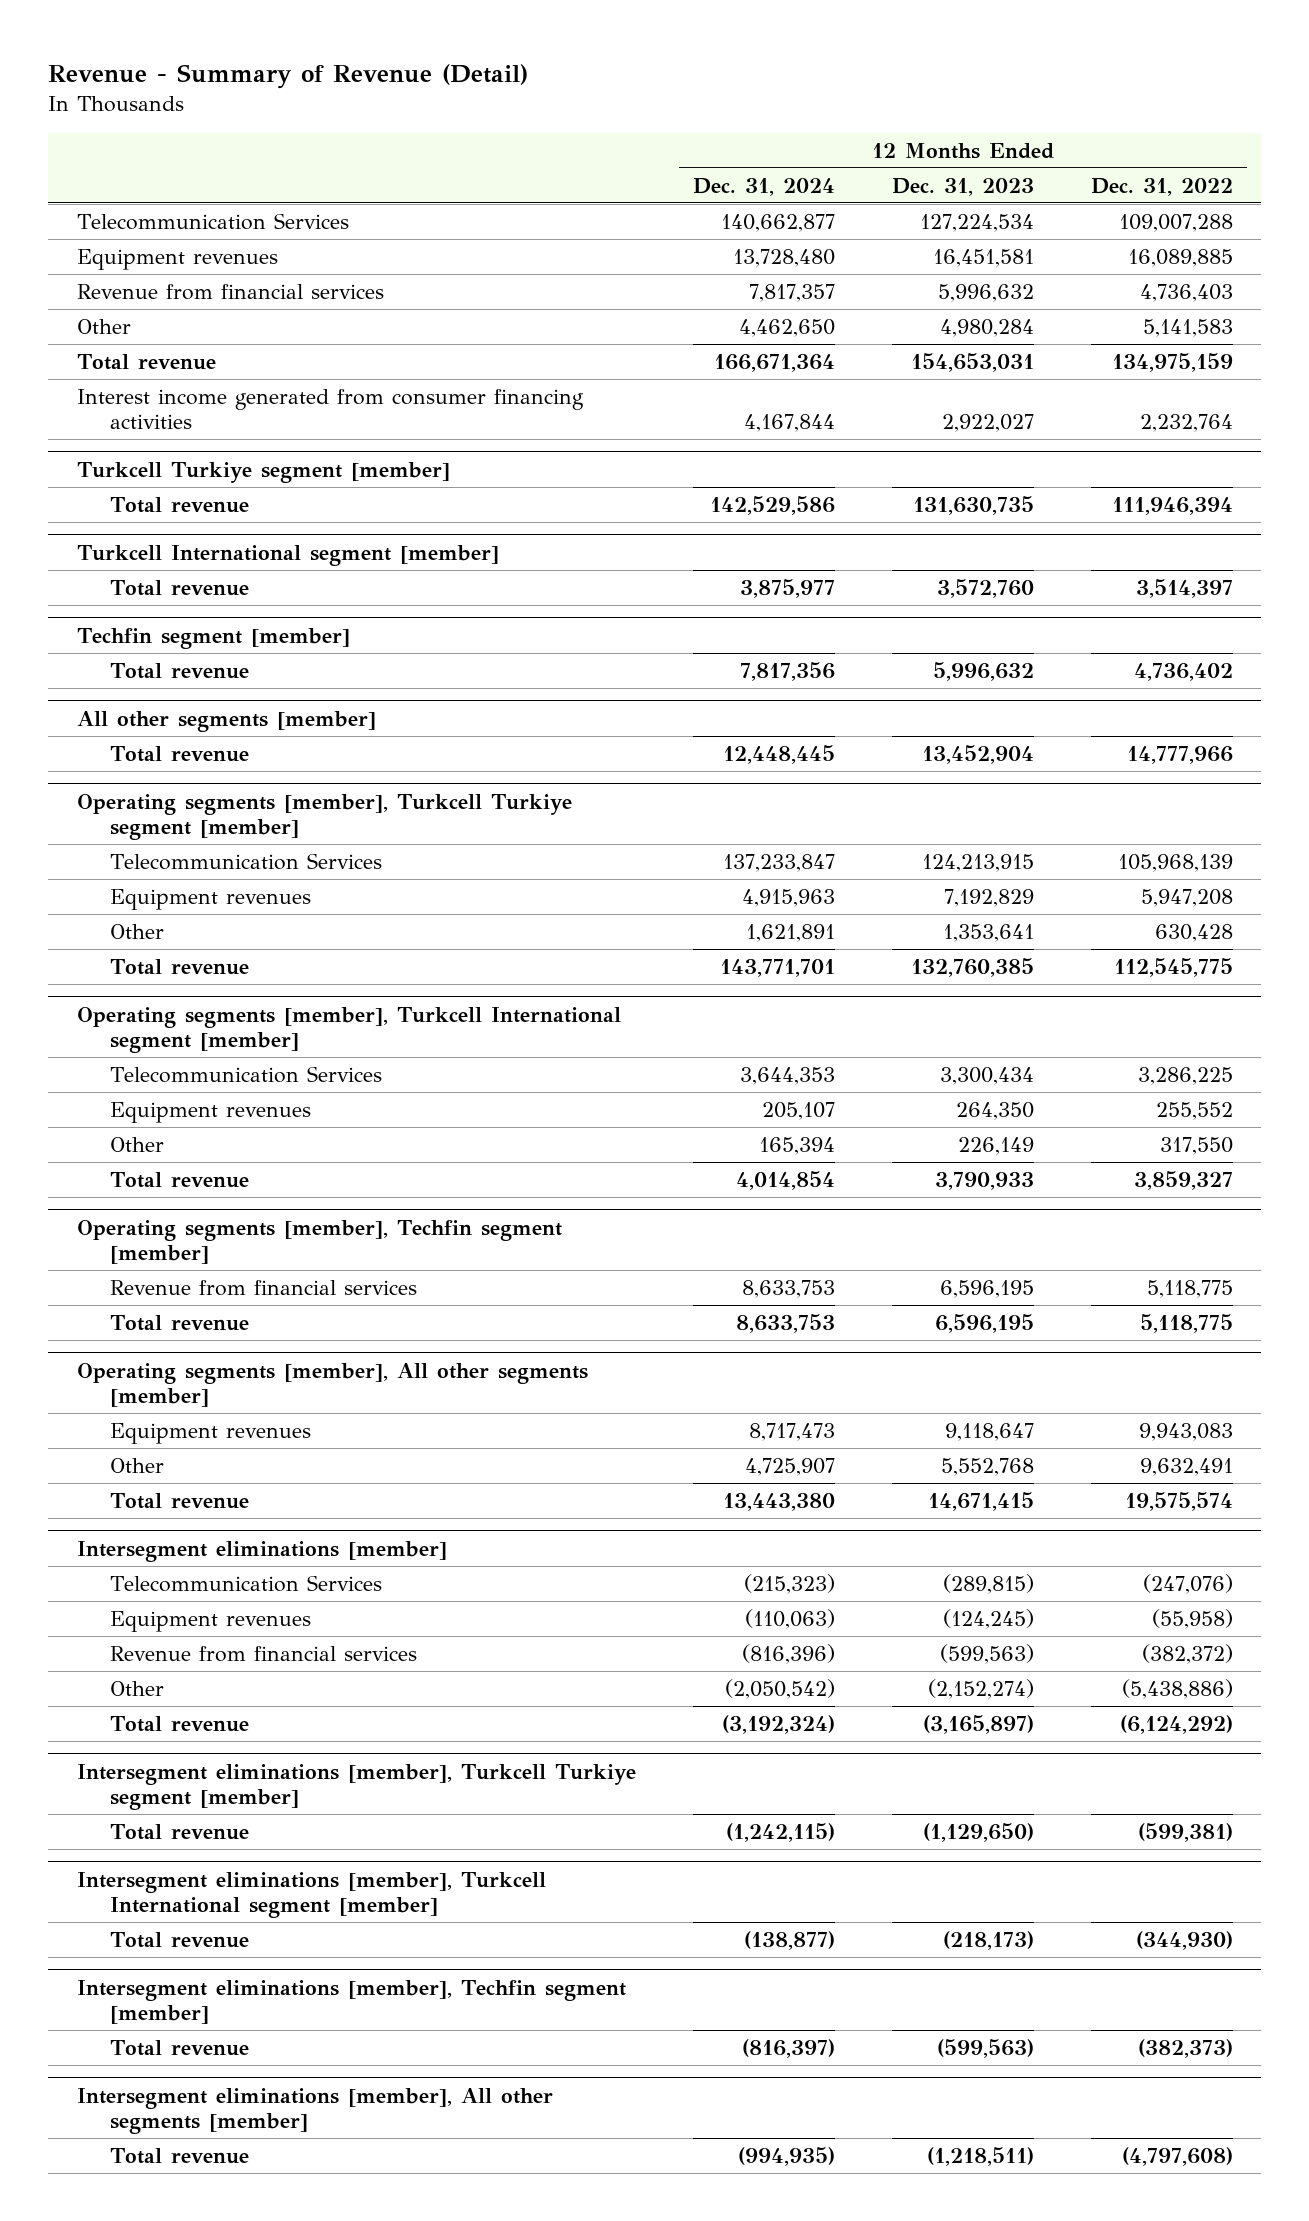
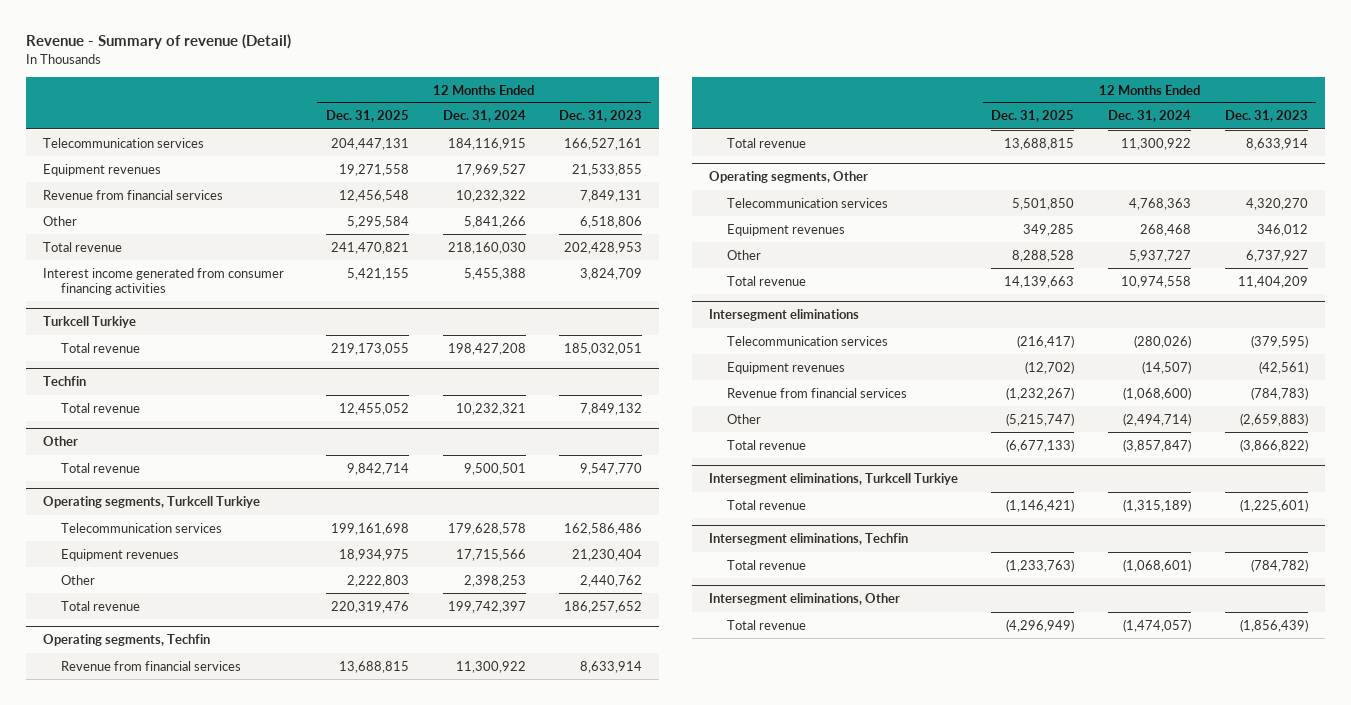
- Revenue - Summary of Revenue (Detail)
+ Revenue - Summary of revenue (Detail)
- | 12 Months Ended Dec. 31, 2024 | 12 Months Ended Dec. 31, 2023 | 12 Months Ended Dec. 31, 2022
+ | 12 Months Ended Dec. 31, 2025 | 12 Months Ended Dec. 31, 2024 | 12 Months Ended Dec. 31, 2023
- Telecommunication Services | 140,662,877 | 127,224,534 | 109,007,288
- Equipment revenues | 13,728,480 | 16,451,581 | 16,089,885
- Revenue from financial services | 7,817,357 | 5,996,632 | 4,736,403
- Other | 4,462,650 | 4,980,284 | 5,141,583
- Total revenue | 166,671,364 | 154,653,031 | 134,975,159
- Interest income generated from consumer financing activities | 4,167,844 | 2,922,027 | 2,232,764
- Turkcell Turkiye segment [member]
- Total revenue | 142,529,586 | 131,630,735 | 111,946,394
- Turkcell International segment [member]
- Total revenue | 3,875,977 | 3,572,760 | 3,514,397
- Techfin segment [member]
- Total revenue | 7,817,356 | 5,996,632 | 4,736,402
- All other segments [member]
- Total revenue | 12,448,445 | 13,452,904 | 14,777,966
- Operating segments [member], Turkcell Turkiye segment [member]
- Telecommunication Services | 137,233,847 | 124,213,915 | 105,968,139
- Equipment revenues | 4,915,963 | 7,192,829 | 5,947,208
- Other | 1,621,891 | 1,353,641 | 630,428
- Total revenue | 143,771,701 | 132,760,385 | 112,545,775
- Operating segments [member], Turkcell International segment [member]
- Telecommunication Services | 3,644,353 | 3,300,434 | 3,286,225
- Equipment revenues | 205,107 | 264,350 | 255,552
- Other | 165,394 | 226,149 | 317,550
- Total revenue | 4,014,854 | 3,790,933 | 3,859,327
- Operating segments [member], Techfin segment [member]
- Revenue from financial services | 8,633,753 | 6,596,195 | 5,118,775
- Total revenue | 8,633,753 | 6,596,195 | 5,118,775
- Operating segments [member], All other segments [member]
- Equipment revenues | 8,717,473 | 9,118,647 | 9,943,083
- Other | 4,725,907 | 5,552,768 | 9,632,491
- Total revenue | 13,443,380 | 14,671,415 | 19,575,574
- Intersegment eliminations [member]
- Telecommunication Services | (215,323) | (289,815) | (247,076)
- Equipment revenues | (110,063) | (124,245) | (55,958)
- Revenue from financial services | (816,396) | (599,563) | (382,372)
- Other | (2,050,542) | (2,152,274) | (5,438,886)
- Total revenue | (3,192,324) | (3,165,897) | (6,124,292)
- Intersegment eliminations [member], Turkcell Turkiye segment [member]
- Total revenue | (1,242,115) | (1,129,650) | (599,381)
- Intersegment eliminations [member], Turkcell International segment [member]
- Total revenue | (138,877) | (218,173) | (344,930)
- Intersegment eliminations [member], Techfin segment [member]
- Total revenue | (816,397) | (599,563) | (382,373)
- Intersegment eliminations [member], All other segments [member]
- Total revenue | (994,935) | (1,218,511) | (4,797,608)
+ Telecommunication services | 204,447,131 | 184,116,915 | 166,527,161
+ Equipment revenues | 19,271,558 | 17,969,527 | 21,533,855
+ Revenue from financial services | 12,456,548 | 10,232,322 | 7,849,131
+ Other | 5,295,584 | 5,841,266 | 6,518,806
+ Total revenue | 241,470,821 | 218,160,030 | 202,428,953
+ Interest income generated from consumer financing activities | 5,421,155 | 5,455,388 | 3,824,709
+ Turkcell Turkiye
+ Total revenue | 219,173,055 | 198,427,208 | 185,032,051
+ Techfin
+ Total revenue | 12,455,052 | 10,232,321 | 7,849,132
+ Other
+ Total revenue | 9,842,714 | 9,500,501 | 9,547,770
+ Operating segments, Turkcell Turkiye
+ Telecommunication services | 199,161,698 | 179,628,578 | 162,586,486
+ Equipment revenues | 18,934,975 | 17,715,566 | 21,230,404
+ Other | 2,222,803 | 2,398,253 | 2,440,762
+ Total revenue | 220,319,476 | 199,742,397 | 186,257,652
+ Operating segments, Techfin
+ Revenue from financial services | 13,688,815 | 11,300,922 | 8,633,914
+ Total revenue | 13,688,815 | 11,300,922 | 8,633,914
+ Operating segments, Other
+ Telecommunication services | 5,501,850 | 4,768,363 | 4,320,270
+ Equipment revenues | 349,285 | 268,468 | 346,012
+ Other | 8,288,528 | 5,937,727 | 6,737,927
+ Total revenue | 14,139,663 | 10,974,558 | 11,404,209
+ Intersegment eliminations
+ Telecommunication services | (216,417) | (280,026) | (379,595)
+ Equipment revenues | (12,702) | (14,507) | (42,561)
+ Revenue from financial services | (1,232,267) | (1,068,600) | (784,783)
+ Other | (5,215,747) | (2,494,714) | (2,659,883)
+ Total revenue | (6,677,133) | (3,857,847) | (3,866,822)
+ Intersegment eliminations, Turkcell Turkiye
+ Total revenue | (1,146,421) | (1,315,189) | (1,225,601)
+ Intersegment eliminations, Techfin
+ Total revenue | (1,233,763) | (1,068,601) | (784,782)
+ Intersegment eliminations, Other
+ Total revenue | (4,296,949) | (1,474,057) | (1,856,439)

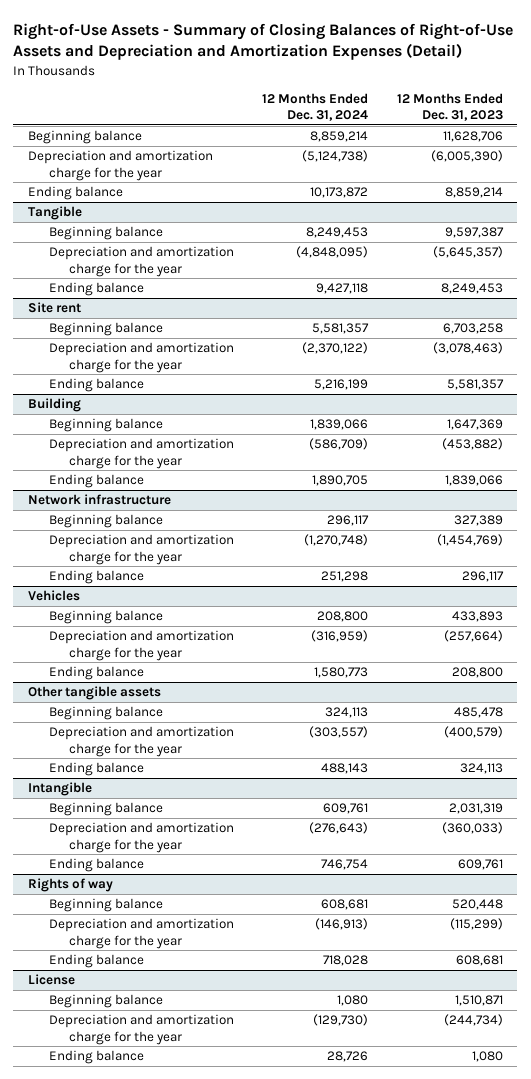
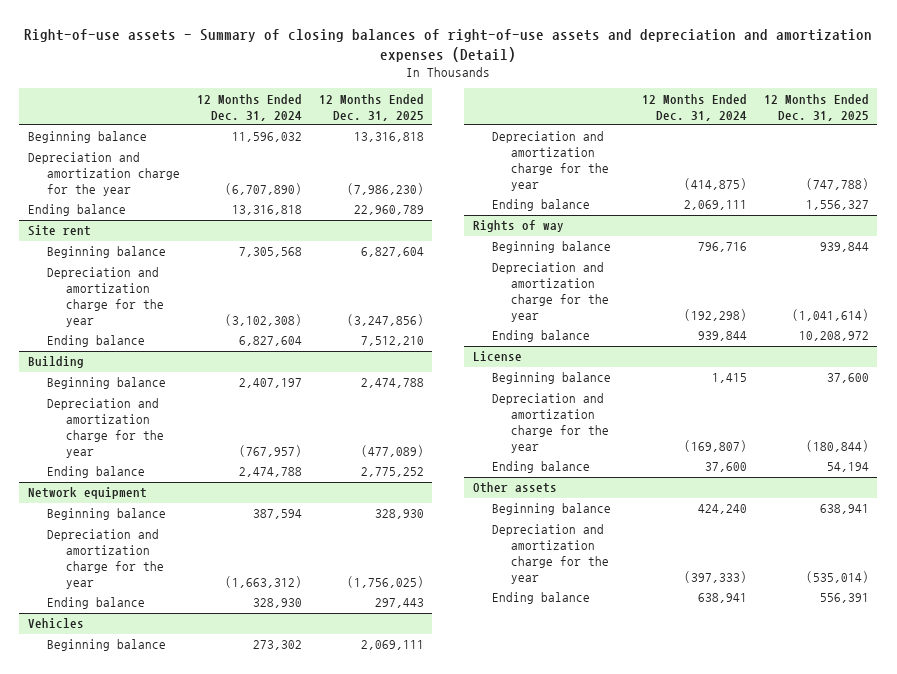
- Right-of-Use Assets - Summary of Closing Balances of Right-of-Use Assets and Depreciation and Amortization Expenses (Detail)
+ Right-of-use assets - Summary of closing balances of right-of-use assets and depreciation and amortization expenses (Detail)
- | 12 Months Ended Dec. 31, 2024 | 12 Months Ended Dec. 31, 2023
+ | 12 Months Ended Dec. 31, 2024 | 12 Months Ended Dec. 31, 2025
- Beginning balance | 8,859,214 | 11,628,706
- Depreciation and amortization charge for the year | (5,124,738) | (6,005,390)
- Ending balance | 10,173,872 | 8,859,214
- Tangible
- Beginning balance | 8,249,453 | 9,597,387
- Depreciation and amortization charge for the year | (4,848,095) | (5,645,357)
- Ending balance | 9,427,118 | 8,249,453
+ Beginning balance | 11,596,032 | 13,316,818
+ Depreciation and amortization charge for the year | (6,707,890) | (7,986,230)
+ Ending balance | 13,316,818 | 22,960,789
@ Site rent
- Beginning balance | 5,581,357 | 6,703,258
- Depreciation and amortization charge for the year | (2,370,122) | (3,078,463)
- Ending balance | 5,216,199 | 5,581,357
+ Beginning balance | 7,305,568 | 6,827,604
+ Depreciation and amortization charge for the year | (3,102,308) | (3,247,856)
+ Ending balance | 6,827,604 | 7,512,210
@ Building
- Beginning balance | 1,839,066 | 1,647,369
- Depreciation and amortization charge for the year | (586,709) | (453,882)
- Ending balance | 1,890,705 | 1,839,066
- Network infrastructure
- Beginning balance | 296,117 | 327,389
- Depreciation and amortization charge for the year | (1,270,748) | (1,454,769)
- Ending balance | 251,298 | 296,117
@ Building
+ Beginning balance | 2,407,197 | 2,474,788
+ Depreciation and amortization charge for the year | (767,957) | (477,089)
+ Ending balance | 2,474,788 | 2,775,252
+ Network equipment
+ Beginning balance | 387,594 | 328,930
+ Depreciation and amortization charge for the year | (1,663,312) | (1,756,025)
+ Ending balance | 328,930 | 297,443
@ Vehicles
- Beginning balance | 208,800 | 433,893
- Depreciation and amortization charge for the year | (316,959) | (257,664)
- Ending balance | 1,580,773 | 208,800
- Other tangible assets
- Beginning balance | 324,113 | 485,478
- Depreciation and amortization charge for the year | (303,557) | (400,579)
- Ending balance | 488,143 | 324,113
- Intangible
- Beginning balance | 609,761 | 2,031,319
- Depreciation and amortization charge for the year | (276,643) | (360,033)
- Ending balance | 746,754 | 609,761
@ Vehicles
+ Beginning balance | 273,302 | 2,069,111
+ Depreciation and amortization charge for the year | (414,875) | (747,788)
+ Ending balance | 2,069,111 | 1,556,327
@ Rights of way
- Beginning balance | 608,681 | 520,448
- Depreciation and amortization charge for the year | (146,913) | (115,299)
- Ending balance | 718,028 | 608,681
+ Beginning balance | 796,716 | 939,844
+ Depreciation and amortization charge for the year | (192,298) | (1,041,614)
+ Ending balance | 939,844 | 10,208,972
@ License
- Beginning balance | 1,080 | 1,510,871
- Depreciation and amortization charge for the year | (129,730) | (244,734)
- Ending balance | 28,726 | 1,080
+ Beginning balance | 1,415 | 37,600
+ Depreciation and amortization charge for the year | (169,807) | (180,844)
+ Ending balance | 37,600 | 54,194
+ Other assets
+ Beginning balance | 424,240 | 638,941
+ Depreciation and amortization charge for the year | (397,333) | (535,014)
+ Ending balance | 638,941 | 556,391

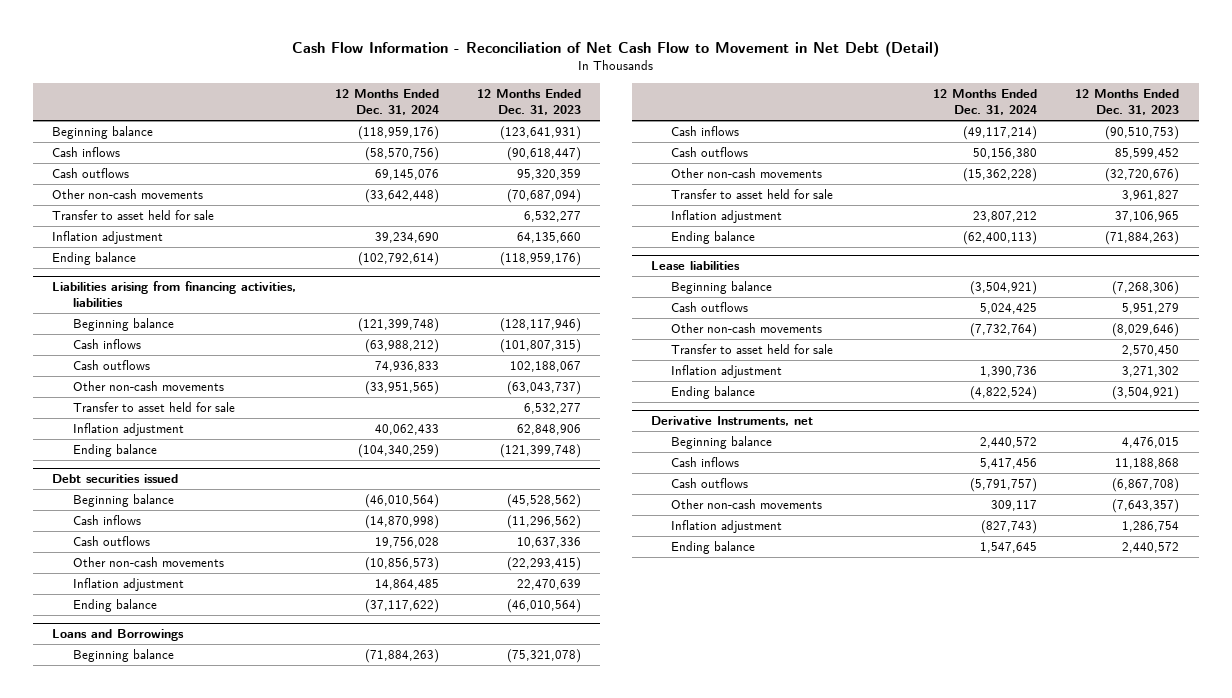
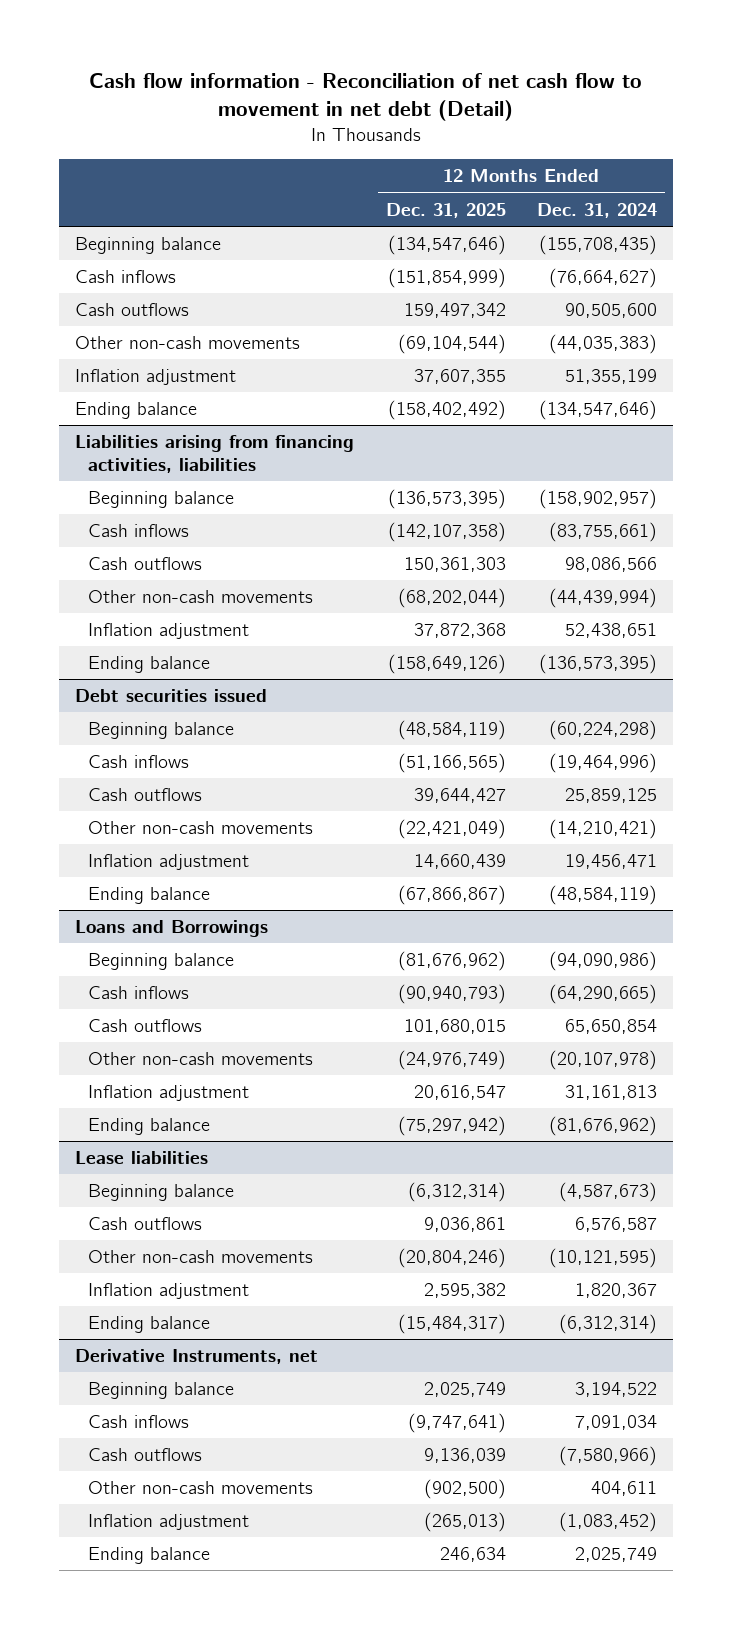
- Cash Flow Information - Reconciliation of Net Cash Flow to Movement in Net Debt (Detail)
+ Cash flow information - Reconciliation of net cash flow to movement in net debt (Detail)
- | 12 Months Ended Dec. 31, 2024 | 12 Months Ended Dec. 31, 2023
+ | 12 Months Ended Dec. 31, 2025 | 12 Months Ended Dec. 31, 2024
- Beginning balance | (118,959,176) | (123,641,931)
- Cash inflows | (58,570,756) | (90,618,447)
- Cash outflows | 69,145,076 | 95,320,359
- Other non-cash movements | (33,642,448) | (70,687,094)
- Transfer to asset held for sale | | 6,532,277
- Inflation adjustment | 39,234,690 | 64,135,660
- Ending balance | (102,792,614) | (118,959,176)
+ Beginning balance | (134,547,646) | (155,708,435)
+ Cash inflows | (151,854,999) | (76,664,627)
+ Cash outflows | 159,497,342 | 90,505,600
+ Other non-cash movements | (69,104,544) | (44,035,383)
+ Inflation adjustment | 37,607,355 | 51,355,199
+ Ending balance | (158,402,492) | (134,547,646)
@ Liabilities arising from financing activities, liabilities
- Beginning balance | (121,399,748) | (128,117,946)
- Cash inflows | (63,988,212) | (101,807,315)
- Cash outflows | 74,936,833 | 102,188,067
- Other non-cash movements | (33,951,565) | (63,043,737)
- Transfer to asset held for sale | | 6,532,277
- Inflation adjustment | 40,062,433 | 62,848,906
- Ending balance | (104,340,259) | (121,399,748)
+ Beginning balance | (136,573,395) | (158,902,957)
+ Cash inflows | (142,107,358) | (83,755,661)
+ Cash outflows | 150,361,303 | 98,086,566
+ Other non-cash movements | (68,202,044) | (44,439,994)
+ Inflation adjustment | 37,872,368 | 52,438,651
+ Ending balance | (158,649,126) | (136,573,395)
@ Debt securities issued
- Beginning balance | (46,010,564) | (45,528,562)
- Cash inflows | (14,870,998) | (11,296,562)
- Cash outflows | 19,756,028 | 10,637,336
- Other non-cash movements | (10,856,573) | (22,293,415)
- Inflation adjustment | 14,864,485 | 22,470,639
- Ending balance | (37,117,622) | (46,010,564)
+ Beginning balance | (48,584,119) | (60,224,298)
+ Cash inflows | (51,166,565) | (19,464,996)
+ Cash outflows | 39,644,427 | 25,859,125
+ Other non-cash movements | (22,421,049) | (14,210,421)
+ Inflation adjustment | 14,660,439 | 19,456,471
+ Ending balance | (67,866,867) | (48,584,119)
@ Loans and Borrowings
- Beginning balance | (71,884,263) | (75,321,078)
- Cash inflows | (49,117,214) | (90,510,753)
- Cash outflows | 50,156,380 | 85,599,452
- Other non-cash movements | (15,362,228) | (32,720,676)
- Transfer to asset held for sale | | 3,961,827
- Inflation adjustment | 23,807,212 | 37,106,965
- Ending balance | (62,400,113) | (71,884,263)
+ Beginning balance | (81,676,962) | (94,090,986)
+ Cash inflows | (90,940,793) | (64,290,665)
+ Cash outflows | 101,680,015 | 65,650,854
+ Other non-cash movements | (24,976,749) | (20,107,978)
+ Inflation adjustment | 20,616,547 | 31,161,813
+ Ending balance | (75,297,942) | (81,676,962)
@ Lease liabilities
- Beginning balance | (3,504,921) | (7,268,306)
- Cash outflows | 5,024,425 | 5,951,279
- Other non-cash movements | (7,732,764) | (8,029,646)
- Transfer to asset held for sale | | 2,570,450
- Inflation adjustment | 1,390,736 | 3,271,302
- Ending balance | (4,822,524) | (3,504,921)
+ Beginning balance | (6,312,314) | (4,587,673)
+ Cash outflows | 9,036,861 | 6,576,587
+ Other non-cash movements | (20,804,246) | (10,121,595)
+ Inflation adjustment | 2,595,382 | 1,820,367
+ Ending balance | (15,484,317) | (6,312,314)
@ Derivative Instruments, net
- Beginning balance | 2,440,572 | 4,476,015
- Cash inflows | 5,417,456 | 11,188,868
- Cash outflows | (5,791,757) | (6,867,708)
- Other non-cash movements | 309,117 | (7,643,357)
- Inflation adjustment | (827,743) | 1,286,754
- Ending balance | 1,547,645 | 2,440,572
+ Beginning balance | 2,025,749 | 3,194,522
+ Cash inflows | (9,747,641) | 7,091,034
+ Cash outflows | 9,136,039 | (7,580,966)
+ Other non-cash movements | (902,500) | 404,611
+ Inflation adjustment | (265,013) | (1,083,452)
+ Ending balance | 246,634 | 2,025,749

